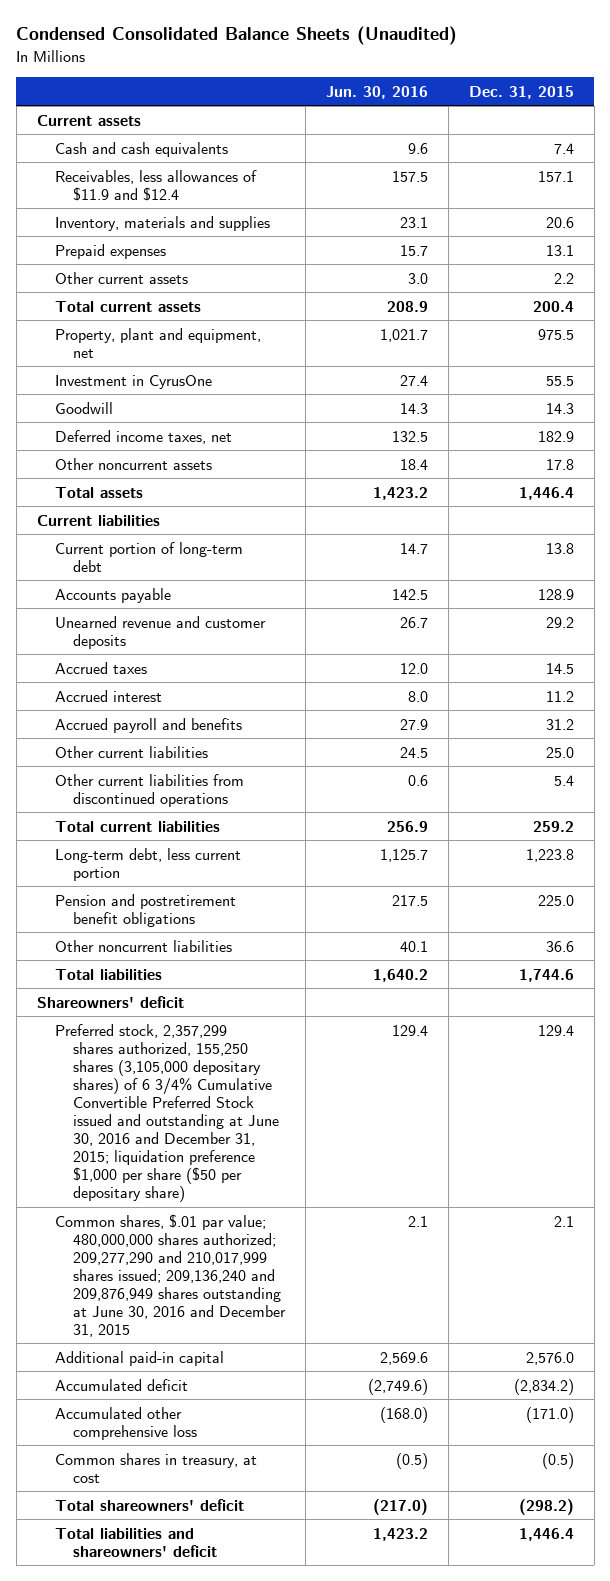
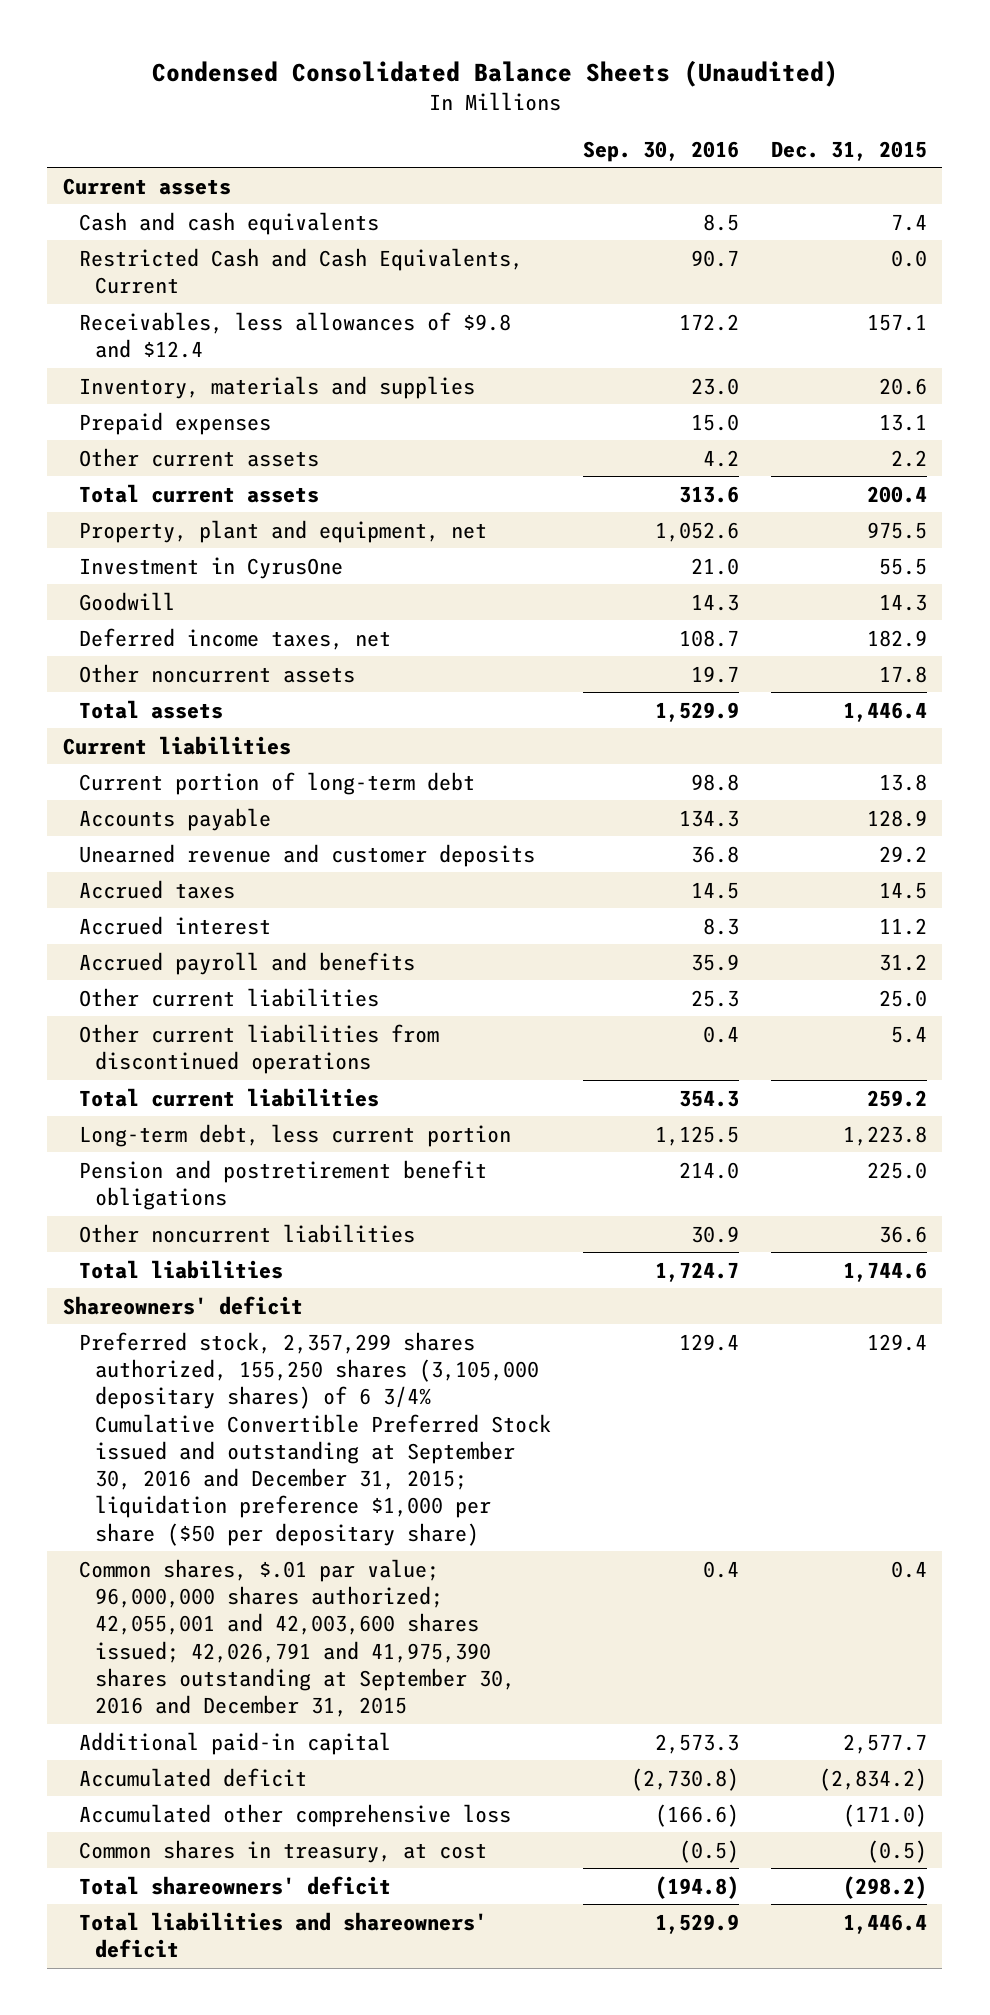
- | Jun. 30, 2016 | Dec. 31, 2015
+ | Sep. 30, 2016 | Dec. 31, 2015
- Receivables, less allowances of $11.9 and $12.4 | 157.5 | 157.1
+ Restricted Cash and Cash Equivalents, Current | 90.7 | 0.0
+ Receivables, less allowances of $9.8 and $12.4 | 172.2 | 157.1
- Preferred stock, 2,357,299 shares authorized, 155,250 shares (3,105,000 depositary shares) of 6 3/4% Cumulative Convertible Preferred Stock issued and outstanding at June 30, 2016 and December 31, 2015; liquidation preference $1,000 per share ($50 per depositary share) | 129.4 | 129.4
- Common shares, $.01 par value; 480,000,000 shares authorized; 209,277,290 and 210,017,999 shares issued; 209,136,240 and 209,876,949 shares outstanding at June 30, 2016 and December 31, 2015 | 2.1 | 2.1
- Additional paid-in capital | 2,569.6 | 2,576.0
+ Preferred stock, 2,357,299 shares authorized, 155,250 shares (3,105,000 depositary shares) of 6 3/4% Cumulative Convertible Preferred Stock issued and outstanding at September 30, 2016 and December 31, 2015; liquidation preference $1,000 per share ($50 per depositary share) | 129.4 | 129.4
+ Common shares, $.01 par value; 96,000,000 shares authorized; 42,055,001 and 42,003,600 shares issued; 42,026,791 and 41,975,390 shares outstanding at September 30, 2016 and December 31, 2015 | 0.4 | 0.4
+ Additional paid-in capital | 2,573.3 | 2,577.7

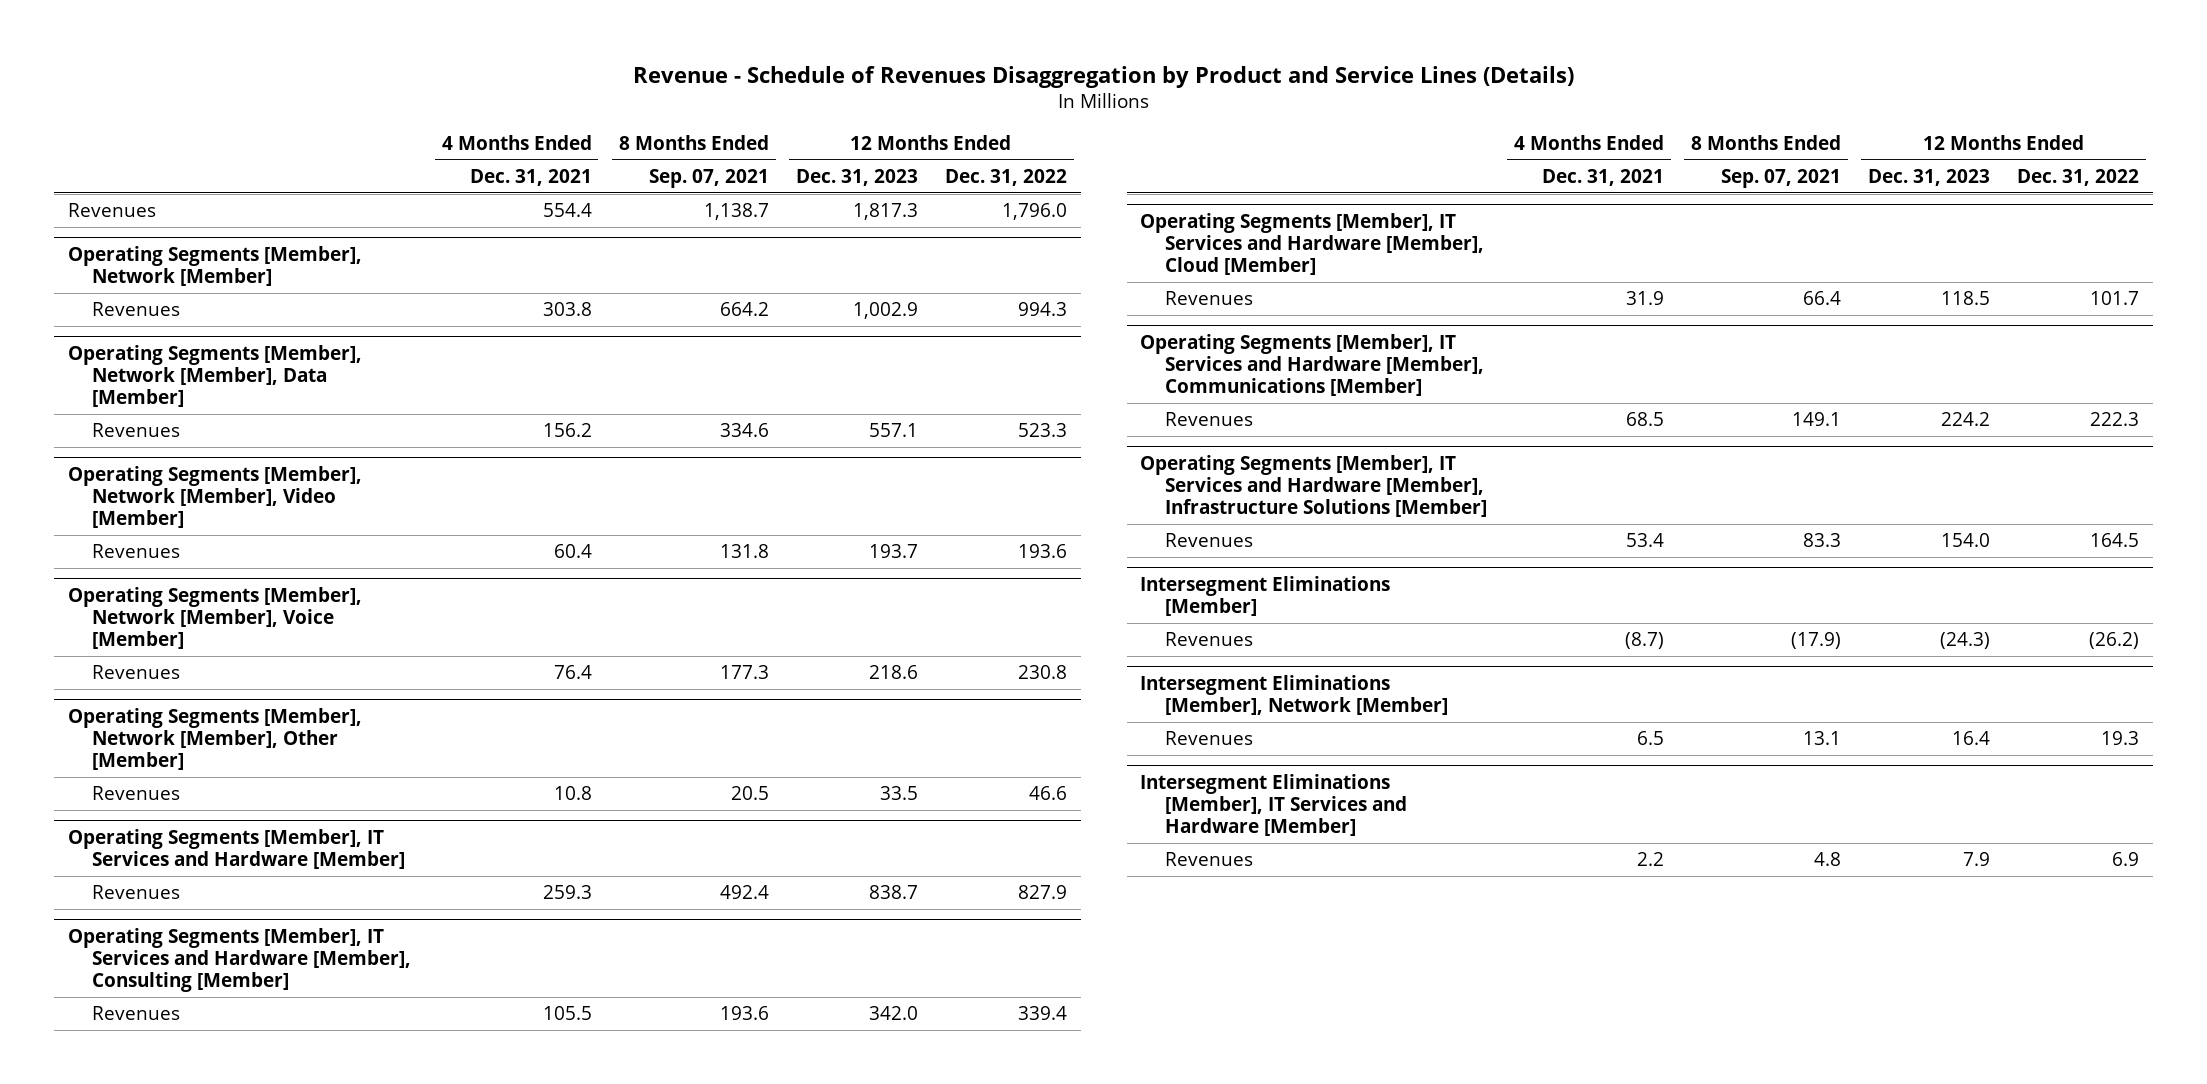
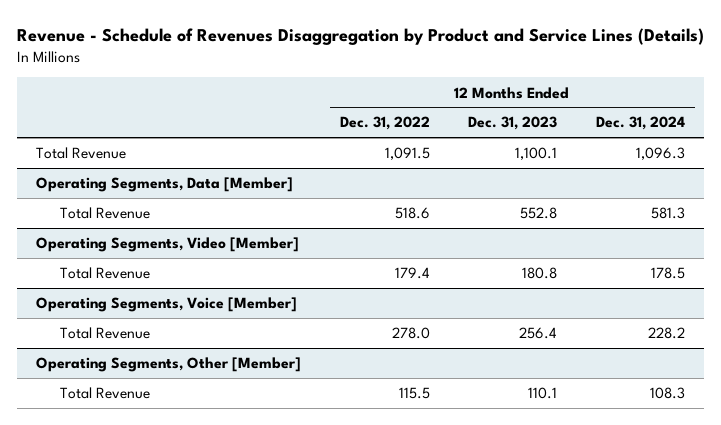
- | 4 Months Ended Dec. 31, 2021 | 8 Months Ended Sep. 07, 2021 | 12 Months Ended Dec. 31, 2023 | 12 Months Ended Dec. 31, 2022
+ | 12 Months Ended Dec. 31, 2022 | 12 Months Ended Dec. 31, 2023 | 12 Months Ended Dec. 31, 2024
- Revenues | 554.4 | 1,138.7 | 1,817.3 | 1,796.0
- Operating Segments [Member], Network [Member]
- Revenues | 303.8 | 664.2 | 1,002.9 | 994.3
- Operating Segments [Member], Network [Member], Data [Member]
- Revenues | 156.2 | 334.6 | 557.1 | 523.3
- Operating Segments [Member], Network [Member], Video [Member]
- Revenues | 60.4 | 131.8 | 193.7 | 193.6
- Operating Segments [Member], Network [Member], Voice [Member]
- Revenues | 76.4 | 177.3 | 218.6 | 230.8
- Operating Segments [Member], Network [Member], Other [Member]
- Revenues | 10.8 | 20.5 | 33.5 | 46.6
- Operating Segments [Member], IT Services and Hardware [Member]
- Revenues | 259.3 | 492.4 | 838.7 | 827.9
- Operating Segments [Member], IT Services and Hardware [Member], Consulting [Member]
- Revenues | 105.5 | 193.6 | 342.0 | 339.4
- Operating Segments [Member], IT Services and Hardware [Member], Cloud [Member]
- Revenues | 31.9 | 66.4 | 118.5 | 101.7
- Operating Segments [Member], IT Services and Hardware [Member], Communications [Member]
- Revenues | 68.5 | 149.1 | 224.2 | 222.3
- Operating Segments [Member], IT Services and Hardware [Member], Infrastructure Solutions [Member]
- Revenues | 53.4 | 83.3 | 154.0 | 164.5
- Intersegment Eliminations [Member]
- Revenues | (8.7) | (17.9) | (24.3) | (26.2)
- Intersegment Eliminations [Member], Network [Member]
- Revenues | 6.5 | 13.1 | 16.4 | 19.3
- Intersegment Eliminations [Member], IT Services and Hardware [Member]
- Revenues | 2.2 | 4.8 | 7.9 | 6.9
+ Total Revenue | 1,091.5 | 1,100.1 | 1,096.3
+ Operating Segments, Data [Member]
+ Total Revenue | 518.6 | 552.8 | 581.3
+ Operating Segments, Video [Member]
+ Total Revenue | 179.4 | 180.8 | 178.5
+ Operating Segments, Voice [Member]
+ Total Revenue | 278.0 | 256.4 | 228.2
+ Operating Segments, Other [Member]
+ Total Revenue | 115.5 | 110.1 | 108.3

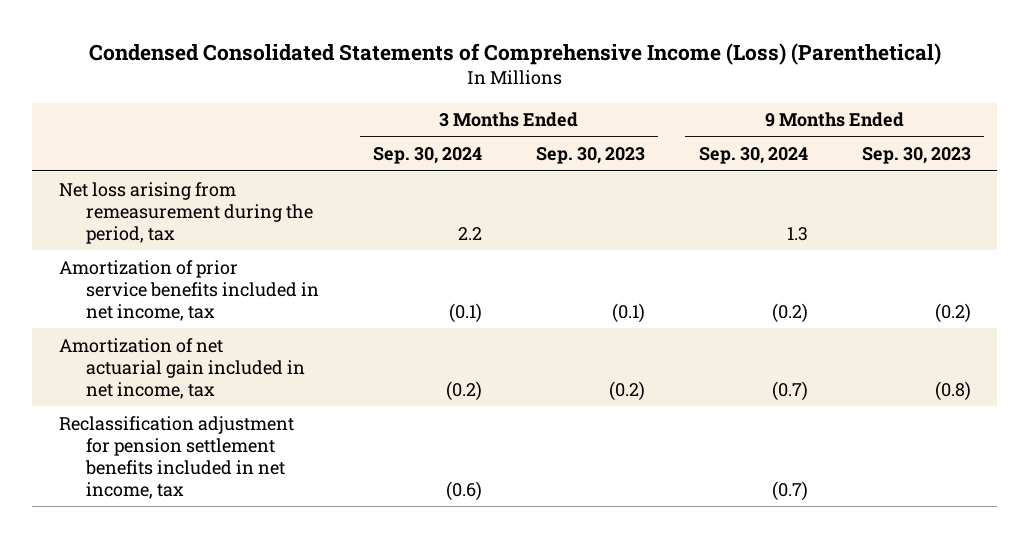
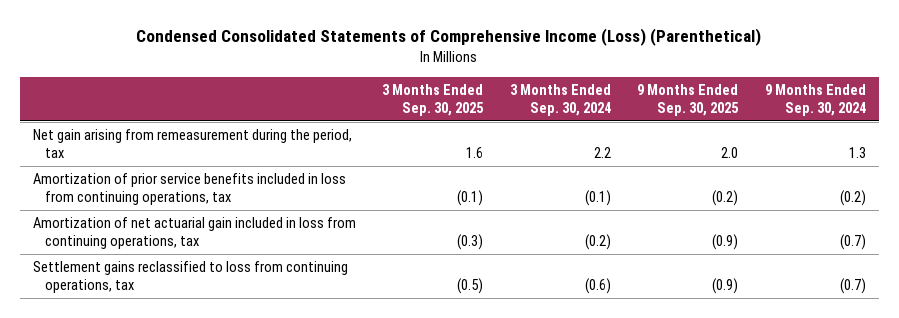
- | 3 Months Ended Sep. 30, 2024 | 3 Months Ended Sep. 30, 2023 | 9 Months Ended Sep. 30, 2024 | 9 Months Ended Sep. 30, 2023
+ | 3 Months Ended Sep. 30, 2025 | 3 Months Ended Sep. 30, 2024 | 9 Months Ended Sep. 30, 2025 | 9 Months Ended Sep. 30, 2024
- Net loss arising from remeasurement during the period, tax | 2.2 | | 1.3 |
- Amortization of prior service benefits included in net income, tax | (0.1) | (0.1) | (0.2) | (0.2)
- Amortization of net actuarial gain included in net income, tax | (0.2) | (0.2) | (0.7) | (0.8)
- Reclassification adjustment for pension settlement benefits included in net income, tax | (0.6) | | (0.7) |
+ Net gain arising from remeasurement during the period, tax | 1.6 | 2.2 | 2.0 | 1.3
+ Amortization of prior service benefits included in loss from continuing operations, tax | (0.1) | (0.1) | (0.2) | (0.2)
+ Amortization of net actuarial gain included in loss from continuing operations, tax | (0.3) | (0.2) | (0.9) | (0.7)
+ Settlement gains reclassified to loss from continuing operations, tax | (0.5) | (0.6) | (0.9) | (0.7)

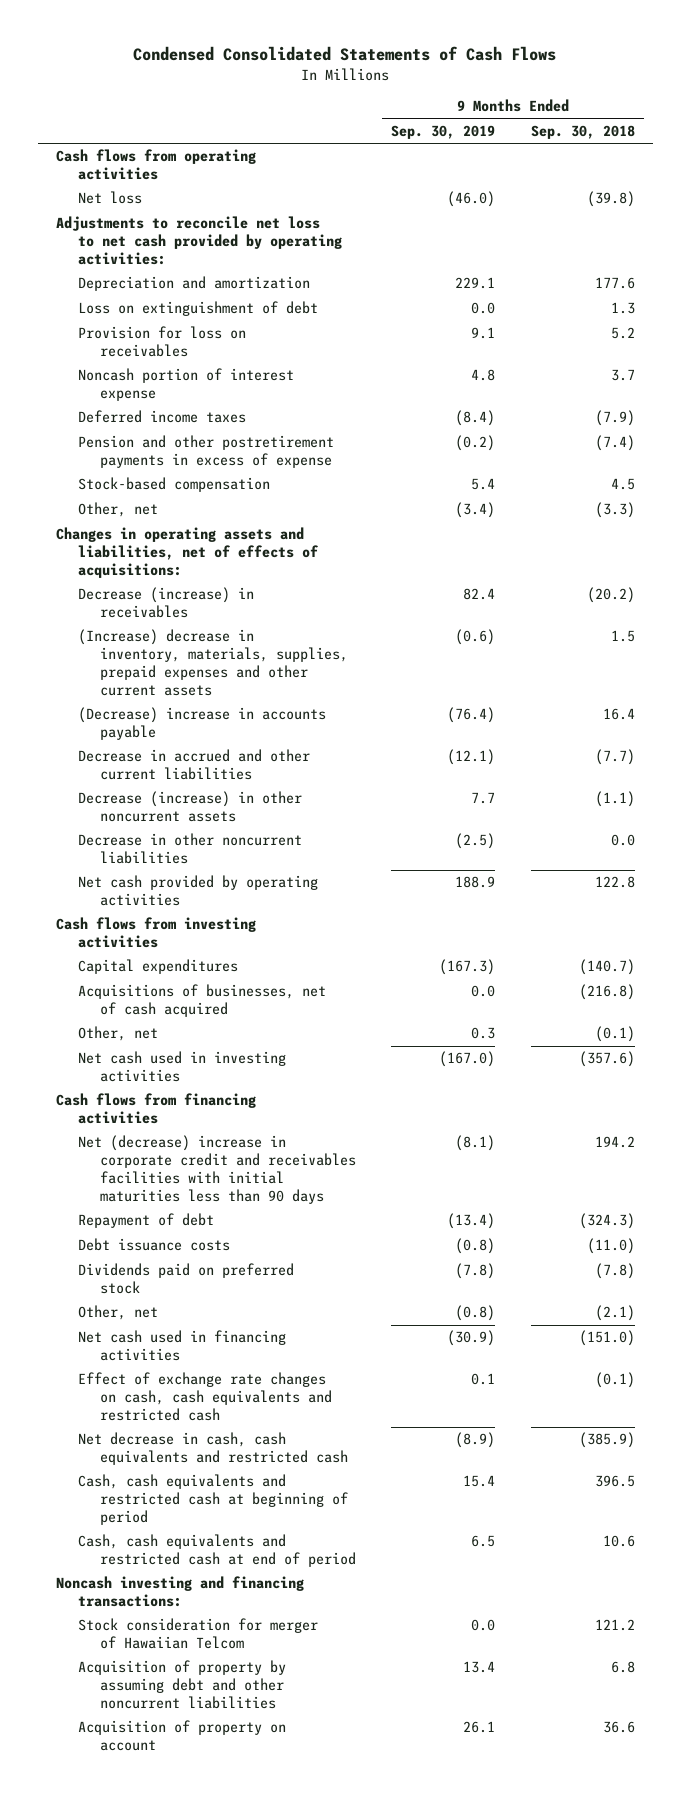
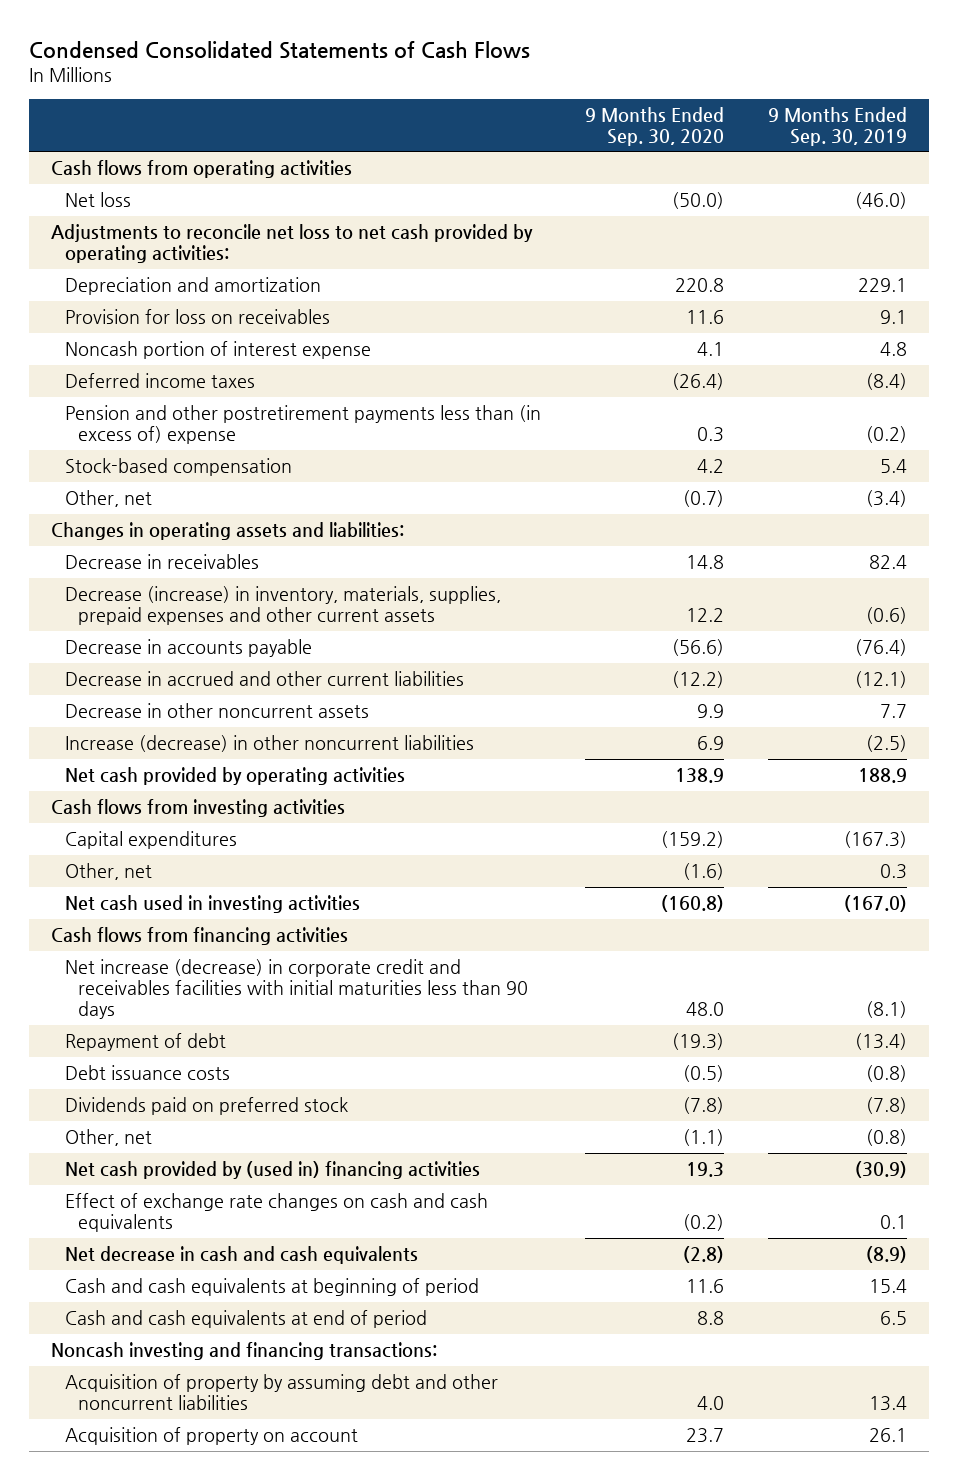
- | 9 Months Ended Sep. 30, 2019 | 9 Months Ended Sep. 30, 2018
+ | 9 Months Ended Sep. 30, 2020 | 9 Months Ended Sep. 30, 2019
- Loss on extinguishment of debt | 0.0 | 1.3
- Pension and other postretirement payments in excess of expense | (0.2) | (7.4)
+ Pension and other postretirement payments less than (in excess of) expense | 0.3 | (0.2)
- Changes in operating assets and liabilities, net of effects of acquisitions:
- Decrease (increase) in receivables | 82.4 | (20.2)
- (Increase) decrease in inventory, materials, supplies, prepaid expenses and other current assets | (0.6) | 1.5
- (Decrease) increase in accounts payable | (76.4) | 16.4
+ Changes in operating assets and liabilities:
+ Decrease in receivables | 14.8 | 82.4
+ Decrease (increase) in inventory, materials, supplies, prepaid expenses and other current assets | 12.2 | (0.6)
+ Decrease in accounts payable | (56.6) | (76.4)
- Decrease (increase) in other noncurrent assets | 7.7 | (1.1)
- Decrease in other noncurrent liabilities | (2.5) | 0.0
+ Decrease in other noncurrent assets | 9.9 | 7.7
+ Increase (decrease) in other noncurrent liabilities | 6.9 | (2.5)
- Acquisitions of businesses, net of cash acquired | 0.0 | (216.8)
- Net (decrease) increase in corporate credit and receivables facilities with initial maturities less than 90 days | (8.1) | 194.2
+ Net increase (decrease) in corporate credit and receivables facilities with initial maturities less than 90 days | 48.0 | (8.1)
- Net cash used in financing activities | (30.9) | (151.0)
- Effect of exchange rate changes on cash, cash equivalents and restricted cash | 0.1 | (0.1)
- Net decrease in cash, cash equivalents and restricted cash | (8.9) | (385.9)
- Cash, cash equivalents and restricted cash at beginning of period | 15.4 | 396.5
- Cash, cash equivalents and restricted cash at end of period | 6.5 | 10.6
+ Net cash provided by (used in) financing activities | 19.3 | (30.9)
+ Effect of exchange rate changes on cash and cash equivalents | (0.2) | 0.1
+ Net decrease in cash and cash equivalents | (2.8) | (8.9)
+ Cash and cash equivalents at beginning of period | 11.6 | 15.4
+ Cash and cash equivalents at end of period | 8.8 | 6.5
- Stock consideration for merger of Hawaiian Telcom | 0.0 | 121.2

